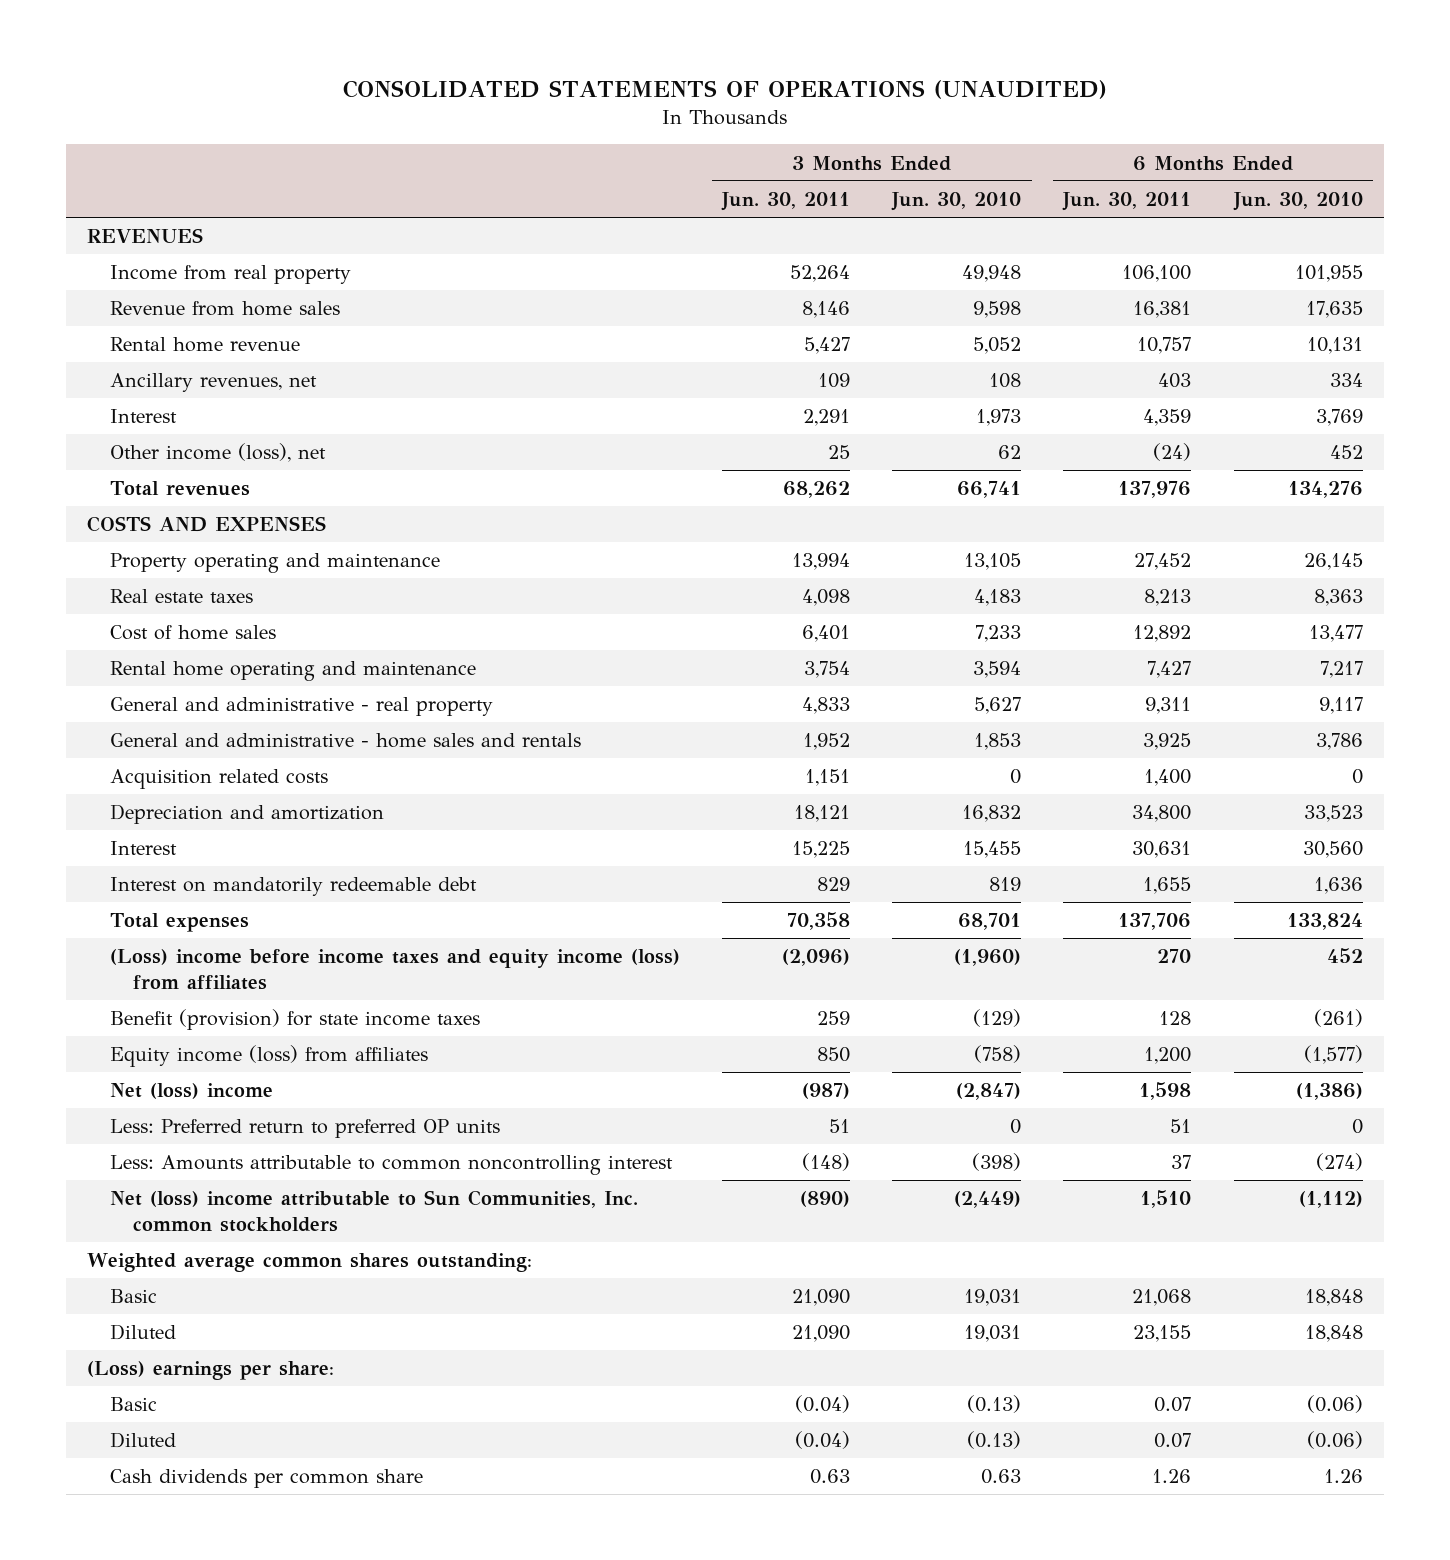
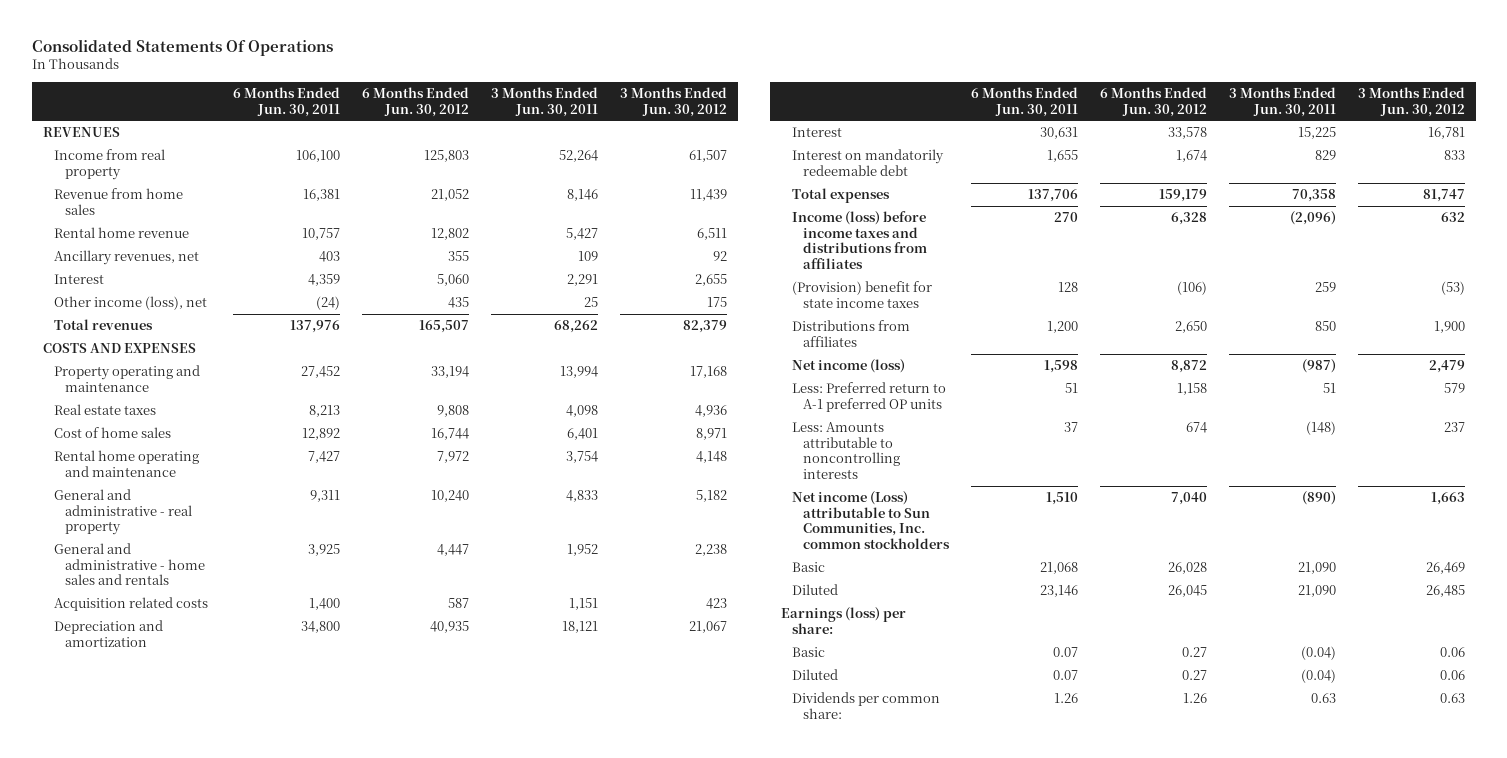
- CONSOLIDATED STATEMENTS OF OPERATIONS (UNAUDITED)
+ Consolidated Statements Of Operations
- | 3 Months Ended Jun. 30, 2011 | 3 Months Ended Jun. 30, 2010 | 6 Months Ended Jun. 30, 2011 | 6 Months Ended Jun. 30, 2010
+ | 6 Months Ended Jun. 30, 2011 | 6 Months Ended Jun. 30, 2012 | 3 Months Ended Jun. 30, 2011 | 3 Months Ended Jun. 30, 2012
- (Loss) income before income taxes and equity income (loss) from affiliates | (2,096) | (1,960) | 270 | 452
- Benefit (provision) for state income taxes | 259 | (129) | 128 | (261)
- Equity income (loss) from affiliates | 850 | (758) | 1,200 | (1,577)
- Net (loss) income | (987) | (2,847) | 1,598 | (1,386)
- Less: Preferred return to preferred OP units | 51 | 0 | 51 | 0
- Less: Amounts attributable to common noncontrolling interest | (148) | (398) | 37 | (274)
- Net (loss) income attributable to Sun Communities, Inc. common stockholders | (890) | (2,449) | 1,510 | (1,112)
- Weighted average common shares outstanding:
+ Income (loss) before income taxes and distributions from affiliates | 270 | 6,328 | (2,096) | 632
+ (Provision) benefit for state income taxes | 128 | (106) | 259 | (53)
+ Distributions from affiliates | 1,200 | 2,650 | 850 | 1,900
+ Net income (loss) | 1,598 | 8,872 | (987) | 2,479
+ Less: Preferred return to A-1 preferred OP units | 51 | 1,158 | 51 | 579
+ Less: Amounts attributable to noncontrolling interests | 37 | 674 | (148) | 237
+ Net income (Loss) attributable to Sun Communities, Inc. common stockholders | 1,510 | 7,040 | (890) | 1,663
- Diluted | 21,090 | 19,031 | 23,155 | 18,848
- (Loss) earnings per share:
+ Diluted | 23,146 | 26,045 | 21,090 | 26,485
+ Earnings (loss) per share:
- Cash dividends per common share | 0.63 | 0.63 | 1.26 | 1.26
+ Dividends per common share: | 1.26 | 1.26 | 0.63 | 0.63

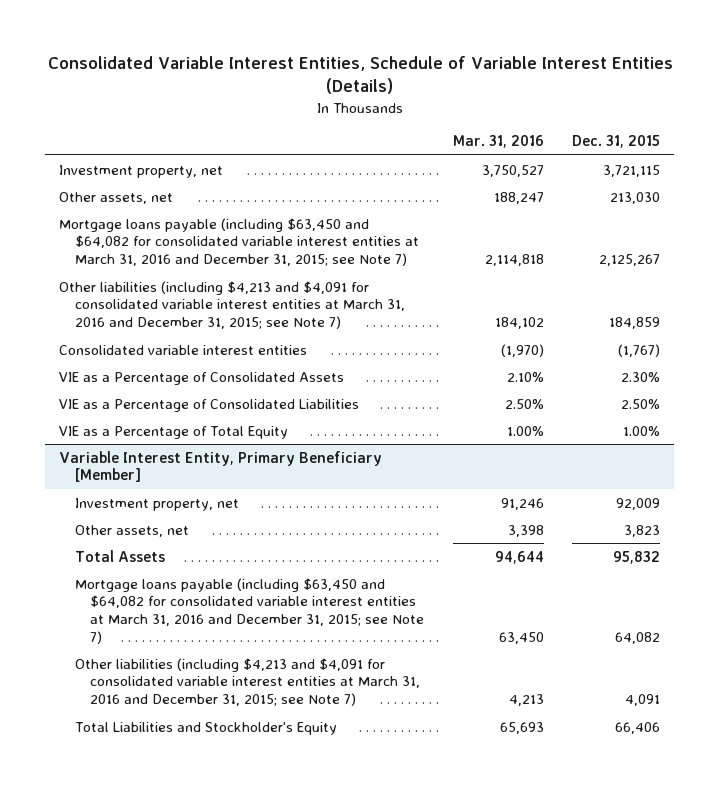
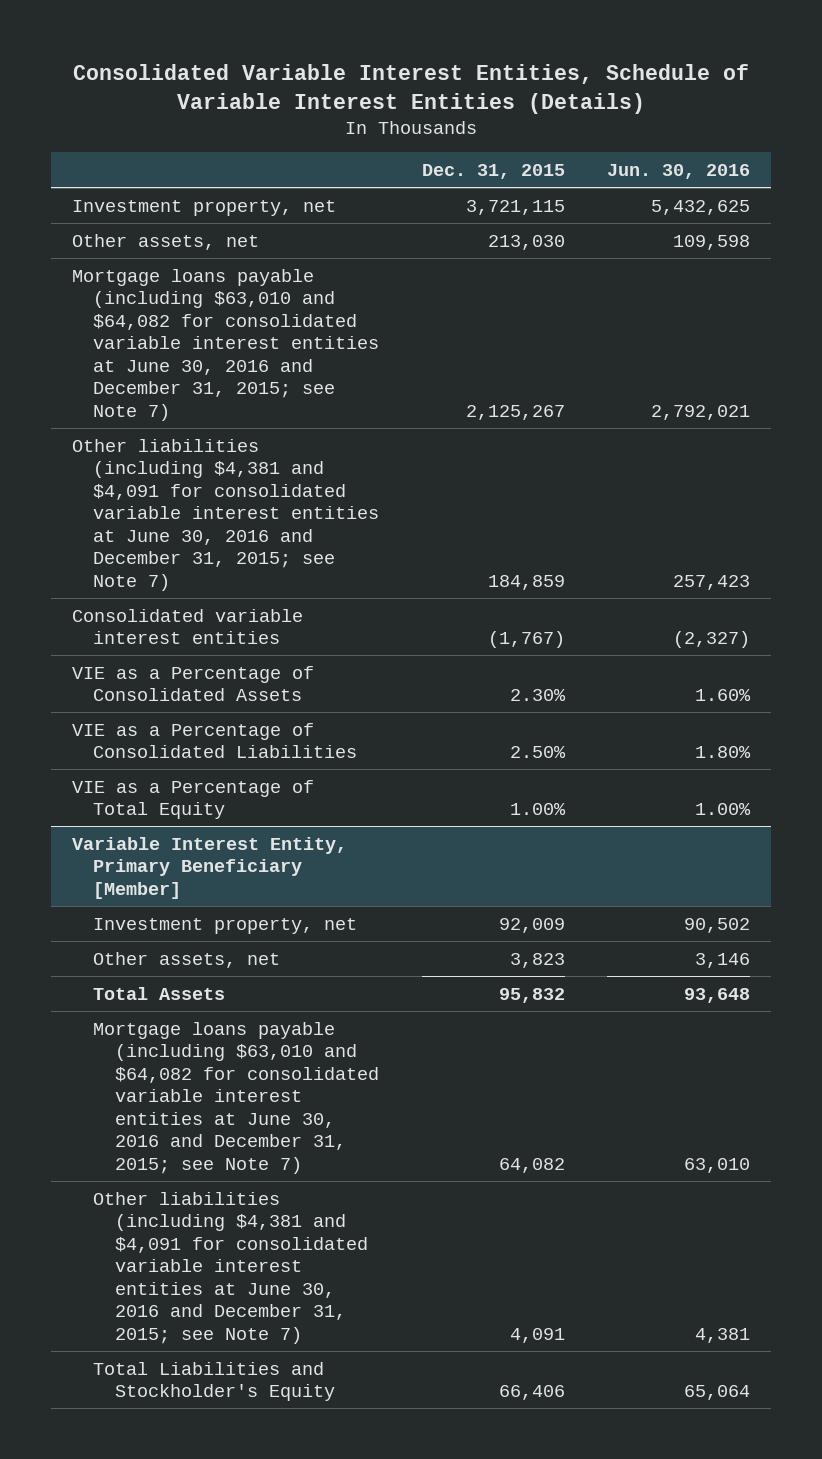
- | Mar. 31, 2016 | Dec. 31, 2015
+ | Dec. 31, 2015 | Jun. 30, 2016
- Mortgage loans payable (including $63,450 and $64,082 for consolidated variable interest entities at March 31, 2016 and December 31, 2015; see Note 7) | 2,114,818 | 2,125,267
- Other liabilities (including $4,213 and $4,091 for consolidated variable interest entities at March 31, 2016 and December 31, 2015; see Note 7) | 184,102 | 184,859
+ Mortgage loans payable (including $63,010 and $64,082 for consolidated variable interest entities at June 30, 2016 and December 31, 2015; see Note 7) | 2,125,267 | 2,792,021
+ Other liabilities (including $4,381 and $4,091 for consolidated variable interest entities at June 30, 2016 and December 31, 2015; see Note 7) | 184,859 | 257,423
@ Variable Interest Entity, Primary Beneficiary [Member]
- Mortgage loans payable (including $63,450 and $64,082 for consolidated variable interest entities at March 31, 2016 and December 31, 2015; see Note 7) | 63,450 | 64,082
- Other liabilities (including $4,213 and $4,091 for consolidated variable interest entities at March 31, 2016 and December 31, 2015; see Note 7) | 4,213 | 4,091
+ Mortgage loans payable (including $63,010 and $64,082 for consolidated variable interest entities at June 30, 2016 and December 31, 2015; see Note 7) | 64,082 | 63,010
+ Other liabilities (including $4,381 and $4,091 for consolidated variable interest entities at June 30, 2016 and December 31, 2015; see Note 7) | 4,091 | 4,381

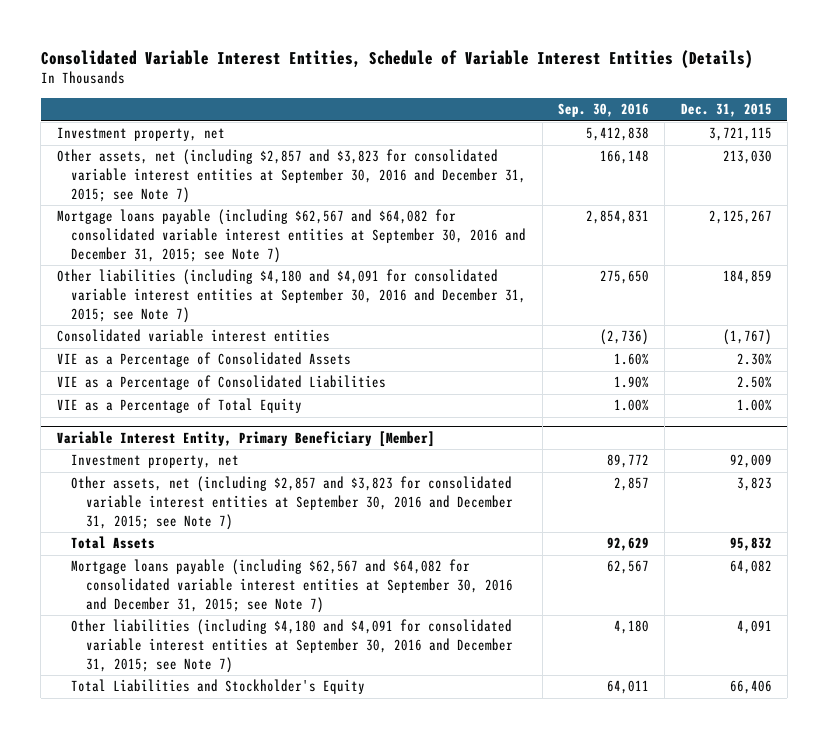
- | Dec. 31, 2015 | Jun. 30, 2016
+ | Sep. 30, 2016 | Dec. 31, 2015
- Other assets, net | 213,030 | 109,598
- Mortgage loans payable (including $63,010 and $64,082 for consolidated variable interest entities at June 30, 2016 and December 31, 2015; see Note 7) | 2,125,267 | 2,792,021
- Other liabilities (including $4,381 and $4,091 for consolidated variable interest entities at June 30, 2016 and December 31, 2015; see Note 7) | 184,859 | 257,423
+ Other assets, net (including $2,857 and $3,823 for consolidated variable interest entities at September 30, 2016 and December 31, 2015; see Note 7) | 166,148 | 213,030
+ Mortgage loans payable (including $62,567 and $64,082 for consolidated variable interest entities at September 30, 2016 and December 31, 2015; see Note 7) | 2,854,831 | 2,125,267
+ Other liabilities (including $4,180 and $4,091 for consolidated variable interest entities at September 30, 2016 and December 31, 2015; see Note 7) | 275,650 | 184,859
@ Variable Interest Entity, Primary Beneficiary [Member]
- Other assets, net | 3,823 | 3,146
+ Other assets, net (including $2,857 and $3,823 for consolidated variable interest entities at September 30, 2016 and December 31, 2015; see Note 7) | 2,857 | 3,823
- Mortgage loans payable (including $63,010 and $64,082 for consolidated variable interest entities at June 30, 2016 and December 31, 2015; see Note 7) | 64,082 | 63,010
- Other liabilities (including $4,381 and $4,091 for consolidated variable interest entities at June 30, 2016 and December 31, 2015; see Note 7) | 4,091 | 4,381
+ Mortgage loans payable (including $62,567 and $64,082 for consolidated variable interest entities at September 30, 2016 and December 31, 2015; see Note 7) | 62,567 | 64,082
+ Other liabilities (including $4,180 and $4,091 for consolidated variable interest entities at September 30, 2016 and December 31, 2015; see Note 7) | 4,180 | 4,091

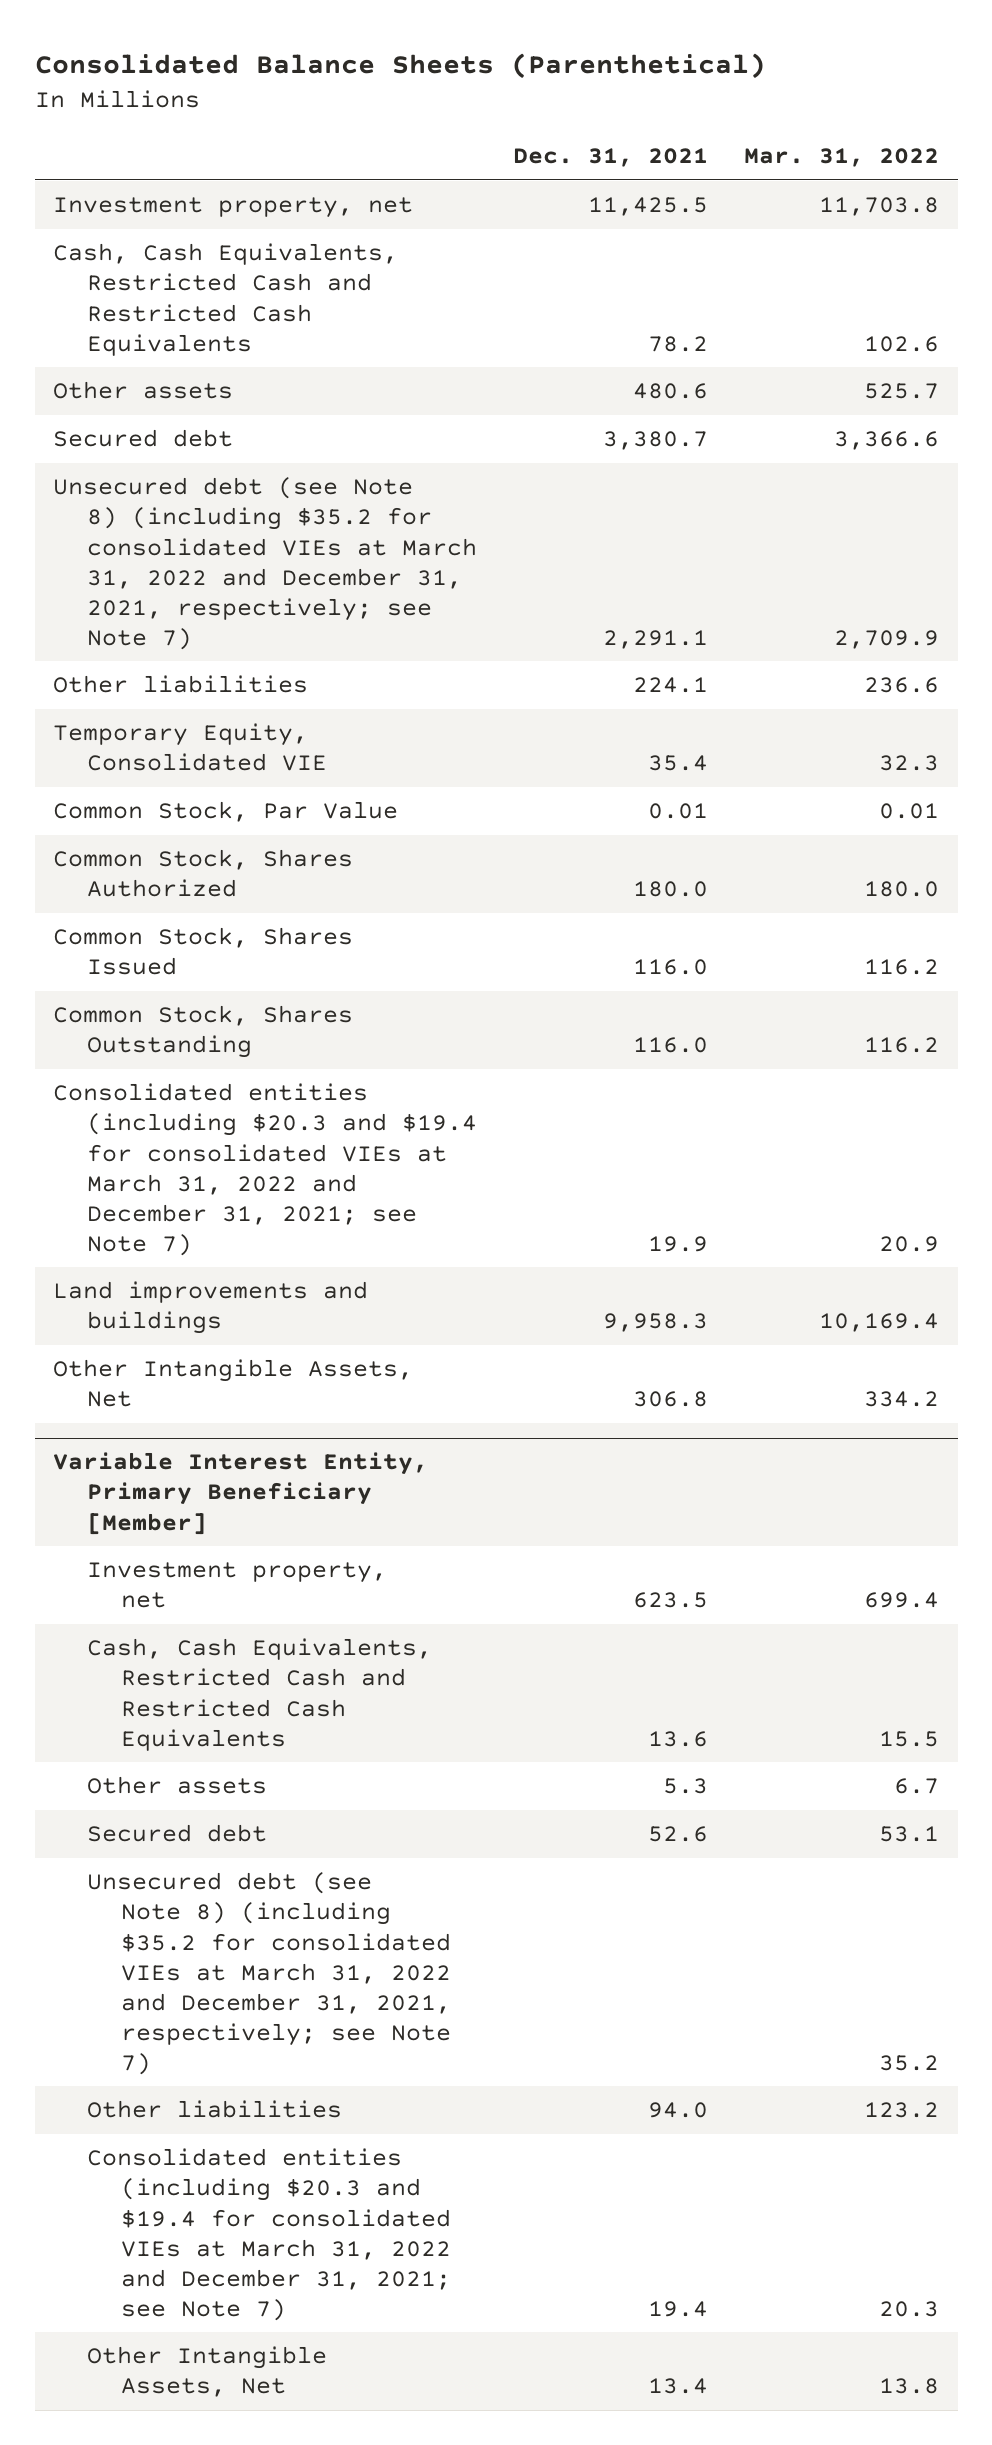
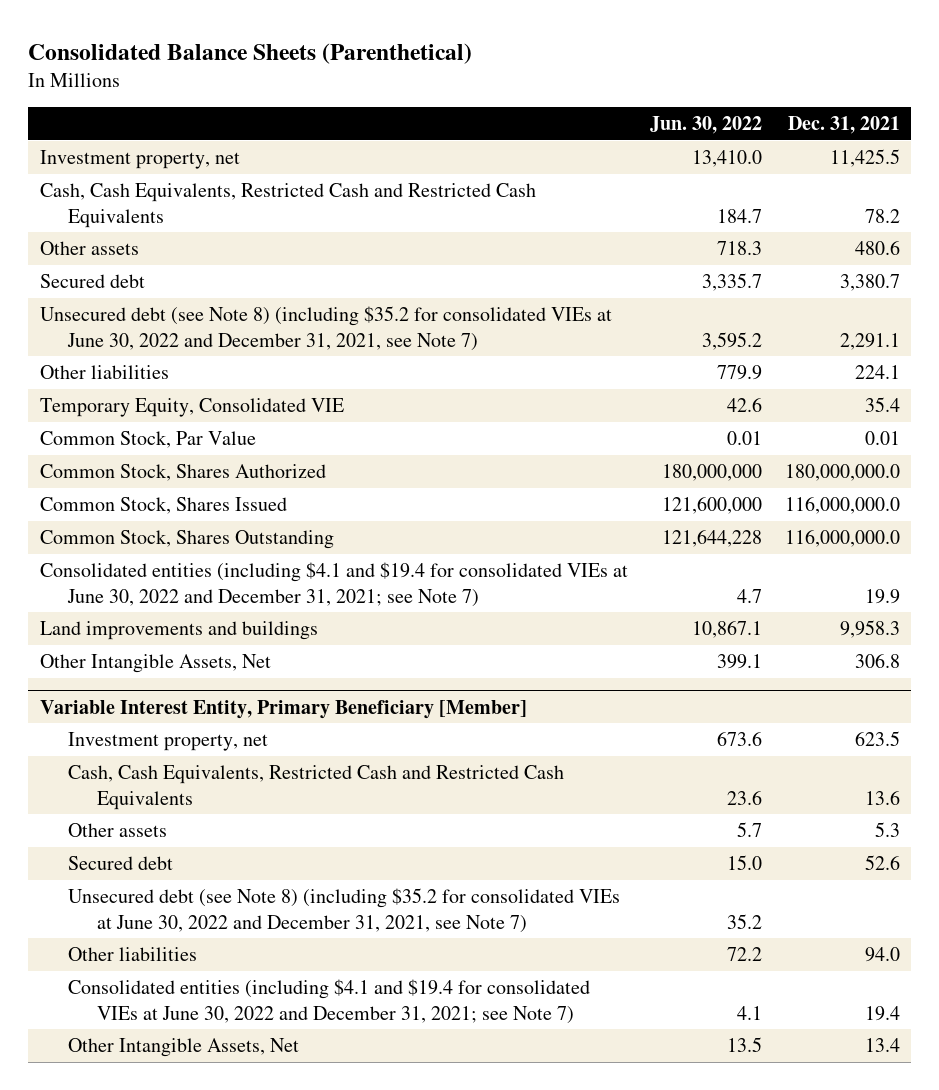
- | Dec. 31, 2021 | Mar. 31, 2022
+ | Jun. 30, 2022 | Dec. 31, 2021
- Unsecured debt (see Note 8) (including $35.2 for consolidated VIEs at March 31, 2022 and December 31, 2021, respectively; see Note 7) | 2,291.1 | 2,709.9
+ Unsecured debt (see Note 8) (including $35.2 for consolidated VIEs at June 30, 2022 and December 31, 2021, see Note 7) | 3,595.2 | 2,291.1
- Common Stock, Shares Authorized | 180.0 | 180.0
- Common Stock, Shares Issued | 116.0 | 116.2
- Common Stock, Shares Outstanding | 116.0 | 116.2
- Consolidated entities (including $20.3 and $19.4 for consolidated VIEs at March 31, 2022 and December 31, 2021; see Note 7) | 19.9 | 20.9
+ Common Stock, Shares Authorized | 180,000,000 | 180,000,000.0
+ Common Stock, Shares Issued | 121,600,000 | 116,000,000.0
+ Common Stock, Shares Outstanding | 121,644,228 | 116,000,000.0
+ Consolidated entities (including $4.1 and $19.4 for consolidated VIEs at June 30, 2022 and December 31, 2021; see Note 7) | 4.7 | 19.9
@ Variable Interest Entity, Primary Beneficiary [Member]
- Unsecured debt (see Note 8) (including $35.2 for consolidated VIEs at March 31, 2022 and December 31, 2021, respectively; see Note 7) | | 35.2
+ Unsecured debt (see Note 8) (including $35.2 for consolidated VIEs at June 30, 2022 and December 31, 2021, see Note 7) | 35.2 |
- Consolidated entities (including $20.3 and $19.4 for consolidated VIEs at March 31, 2022 and December 31, 2021; see Note 7) | 19.4 | 20.3
+ Consolidated entities (including $4.1 and $19.4 for consolidated VIEs at June 30, 2022 and December 31, 2021; see Note 7) | 4.1 | 19.4

